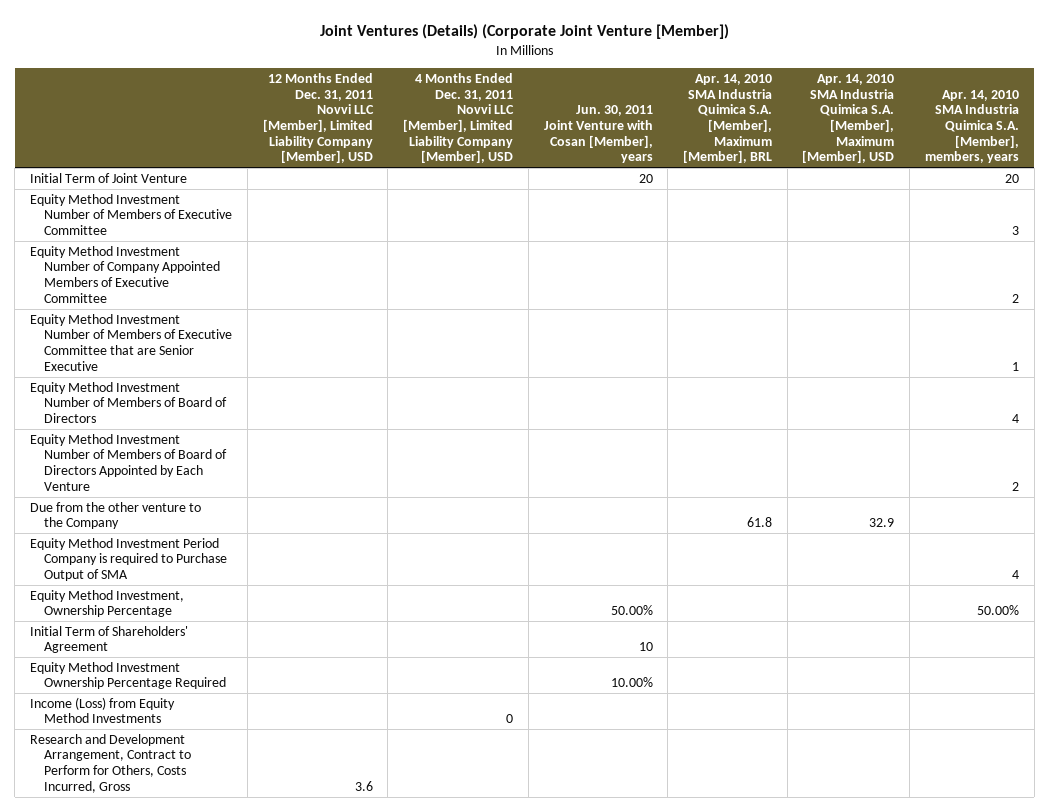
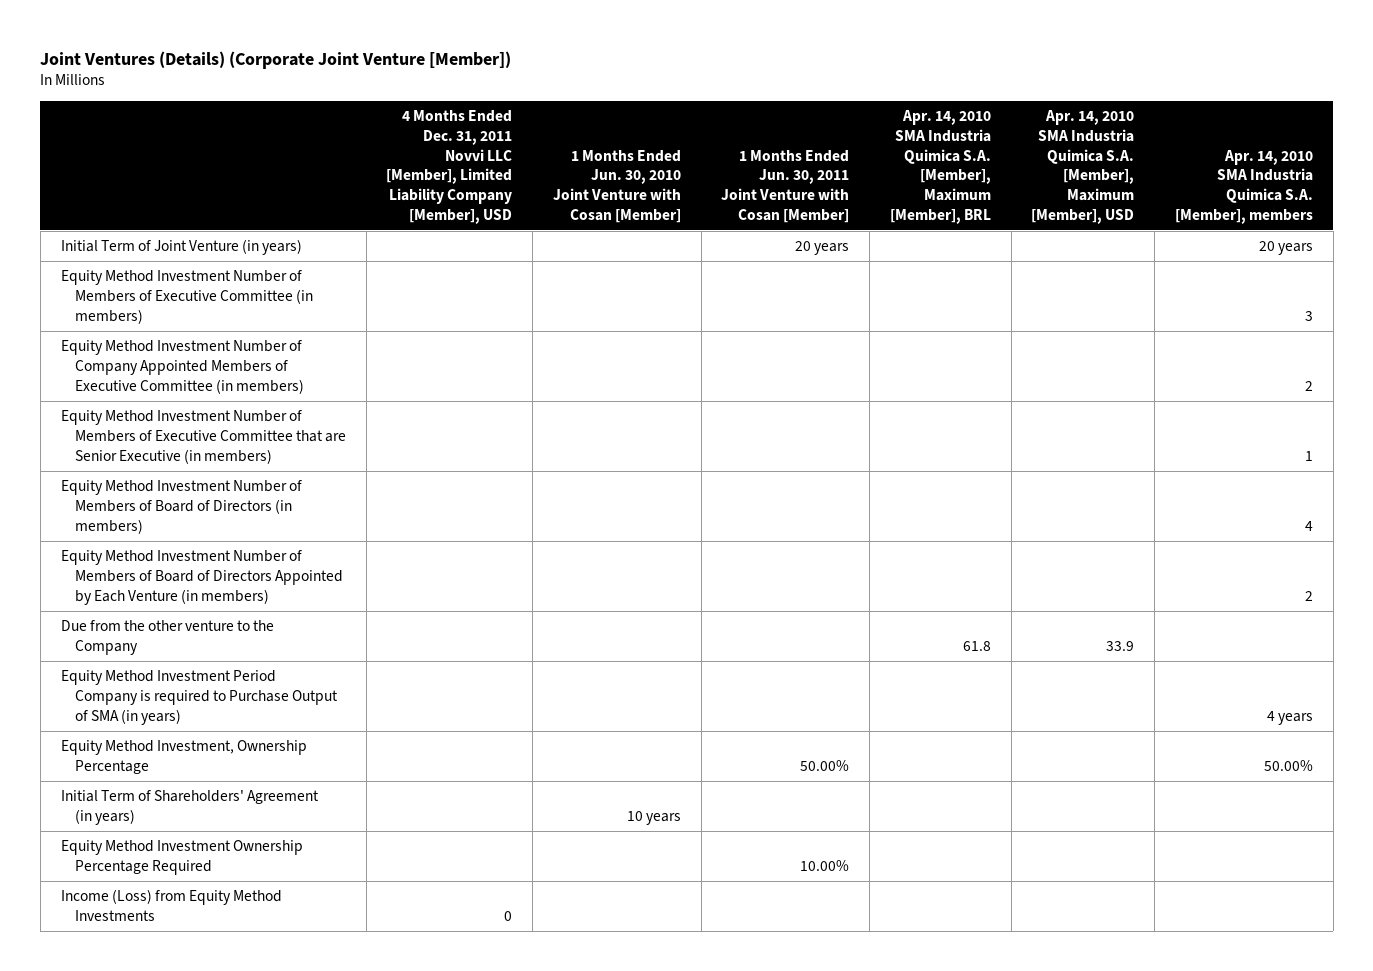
- | 12 Months Ended Dec. 31, 2011 Novvi LLC [Member], Limited Liability Company [Member], USD | 4 Months Ended Dec. 31, 2011 Novvi LLC [Member], Limited Liability Company [Member], USD | Jun. 30, 2011 Joint Venture with Cosan [Member], years | Apr. 14, 2010 SMA Industria Quimica S.A. [Member], Maximum [Member], BRL | Apr. 14, 2010 SMA Industria Quimica S.A. [Member], Maximum [Member], USD | Apr. 14, 2010 SMA Industria Quimica S.A. [Member], members, years
+ | 4 Months Ended Dec. 31, 2011 Novvi LLC [Member], Limited Liability Company [Member], USD | 1 Months Ended Jun. 30, 2010 Joint Venture with Cosan [Member] | 1 Months Ended Jun. 30, 2011 Joint Venture with Cosan [Member] | Apr. 14, 2010 SMA Industria Quimica S.A. [Member], Maximum [Member], BRL | Apr. 14, 2010 SMA Industria Quimica S.A. [Member], Maximum [Member], USD | Apr. 14, 2010 SMA Industria Quimica S.A. [Member], members
- Initial Term of Joint Venture | | | 20 | | | 20
- Equity Method Investment Number of Members of Executive Committee | | | | | | 3
- Equity Method Investment Number of Company Appointed Members of Executive Committee | | | | | | 2
- Equity Method Investment Number of Members of Executive Committee that are Senior Executive | | | | | | 1
- Equity Method Investment Number of Members of Board of Directors | | | | | | 4
- Equity Method Investment Number of Members of Board of Directors Appointed by Each Venture | | | | | | 2
- Due from the other venture to the Company | | | | 61.8 | 32.9 |
- Equity Method Investment Period Company is required to Purchase Output of SMA | | | | | | 4
+ Initial Term of Joint Venture (in years) | | | 20 years | | | 20 years
+ Equity Method Investment Number of Members of Executive Committee (in members) | | | | | | 3
+ Equity Method Investment Number of Company Appointed Members of Executive Committee (in members) | | | | | | 2
+ Equity Method Investment Number of Members of Executive Committee that are Senior Executive (in members) | | | | | | 1
+ Equity Method Investment Number of Members of Board of Directors (in members) | | | | | | 4
+ Equity Method Investment Number of Members of Board of Directors Appointed by Each Venture (in members) | | | | | | 2
+ Due from the other venture to the Company | | | | 61.8 | 33.9 |
+ Equity Method Investment Period Company is required to Purchase Output of SMA (in years) | | | | | | 4 years
- Initial Term of Shareholders' Agreement | | | 10 | | |
+ Initial Term of Shareholders' Agreement (in years) | | 10 years | | | |
- Research and Development Arrangement, Contract to Perform for Others, Costs Incurred, Gross | 3.6 | | | | |

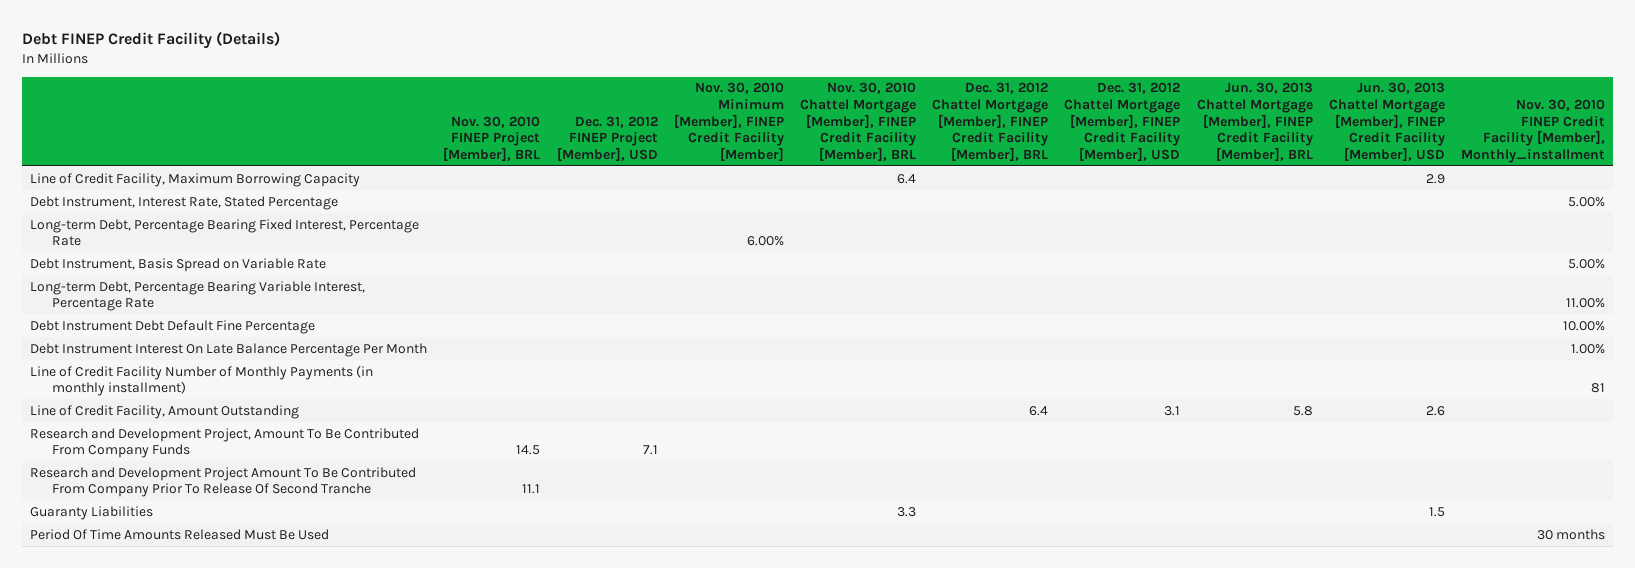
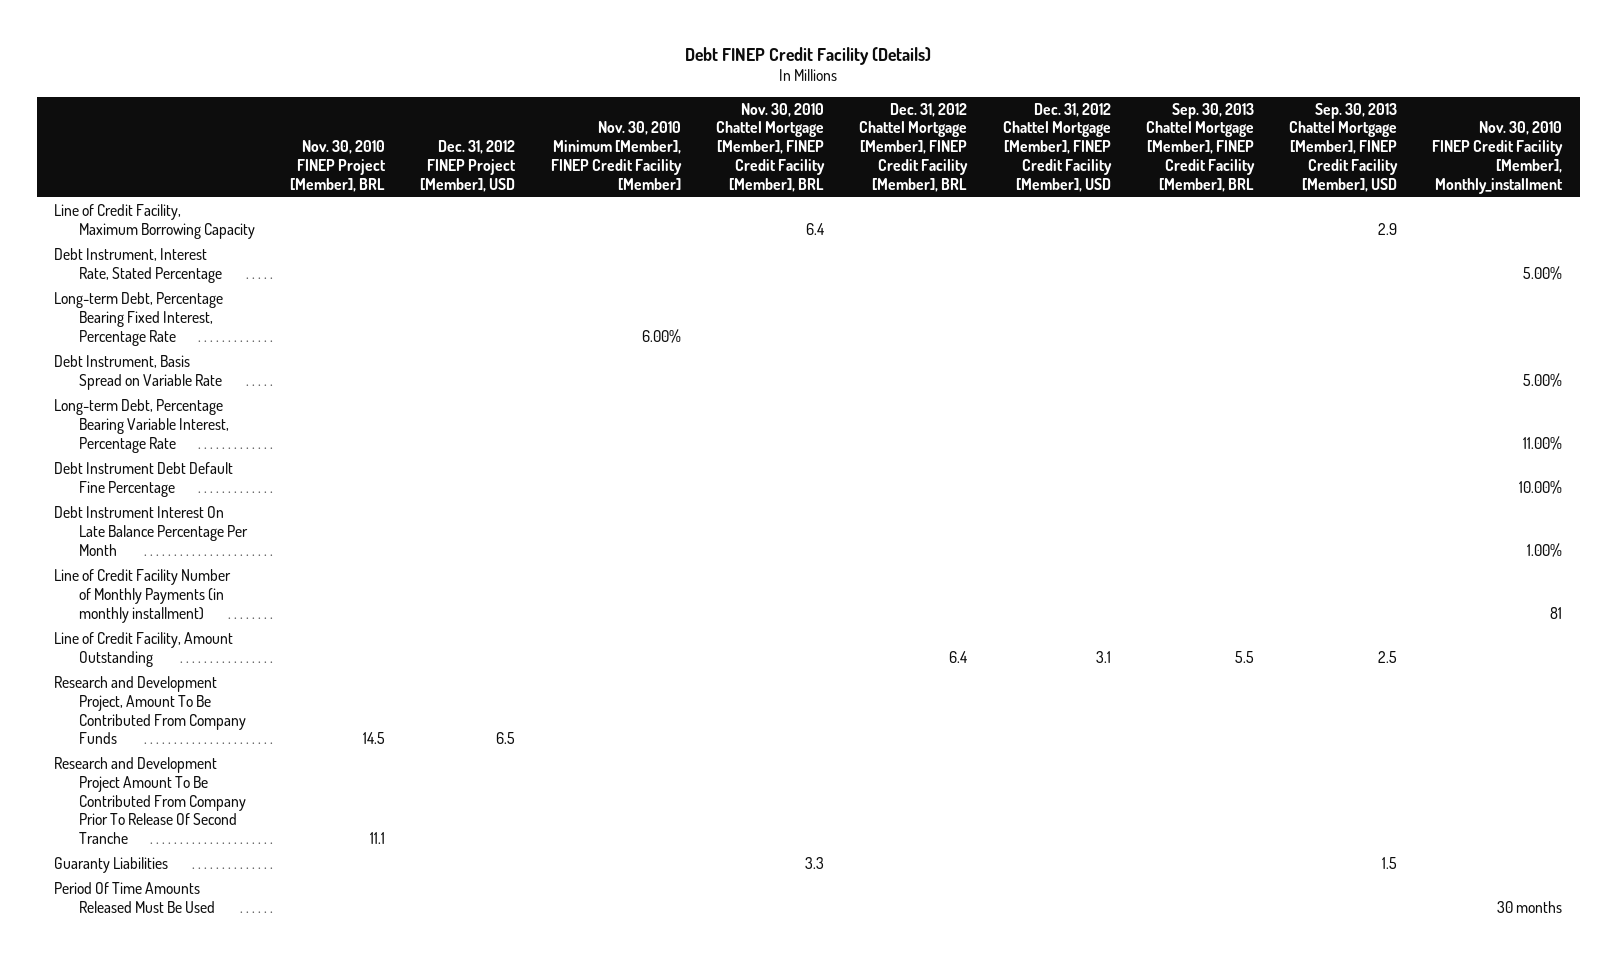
- | Nov. 30, 2010 FINEP Project [Member], BRL | Dec. 31, 2012 FINEP Project [Member], USD | Nov. 30, 2010 Minimum [Member], FINEP Credit Facility [Member] | Nov. 30, 2010 Chattel Mortgage [Member], FINEP Credit Facility [Member], BRL | Dec. 31, 2012 Chattel Mortgage [Member], FINEP Credit Facility [Member], BRL | Dec. 31, 2012 Chattel Mortgage [Member], FINEP Credit Facility [Member], USD | Jun. 30, 2013 Chattel Mortgage [Member], FINEP Credit Facility [Member], BRL | Jun. 30, 2013 Chattel Mortgage [Member], FINEP Credit Facility [Member], USD | Nov. 30, 2010 FINEP Credit Facility [Member], Monthly_installment
+ | Nov. 30, 2010 FINEP Project [Member], BRL | Dec. 31, 2012 FINEP Project [Member], USD | Nov. 30, 2010 Minimum [Member], FINEP Credit Facility [Member] | Nov. 30, 2010 Chattel Mortgage [Member], FINEP Credit Facility [Member], BRL | Dec. 31, 2012 Chattel Mortgage [Member], FINEP Credit Facility [Member], BRL | Dec. 31, 2012 Chattel Mortgage [Member], FINEP Credit Facility [Member], USD | Sep. 30, 2013 Chattel Mortgage [Member], FINEP Credit Facility [Member], BRL | Sep. 30, 2013 Chattel Mortgage [Member], FINEP Credit Facility [Member], USD | Nov. 30, 2010 FINEP Credit Facility [Member], Monthly_installment
- Research and Development Project, Amount To Be Contributed From Company Funds | 14.5 | 7.1 | | | | | | |
+ Research and Development Project, Amount To Be Contributed From Company Funds | 14.5 | 6.5 | | | | | | |

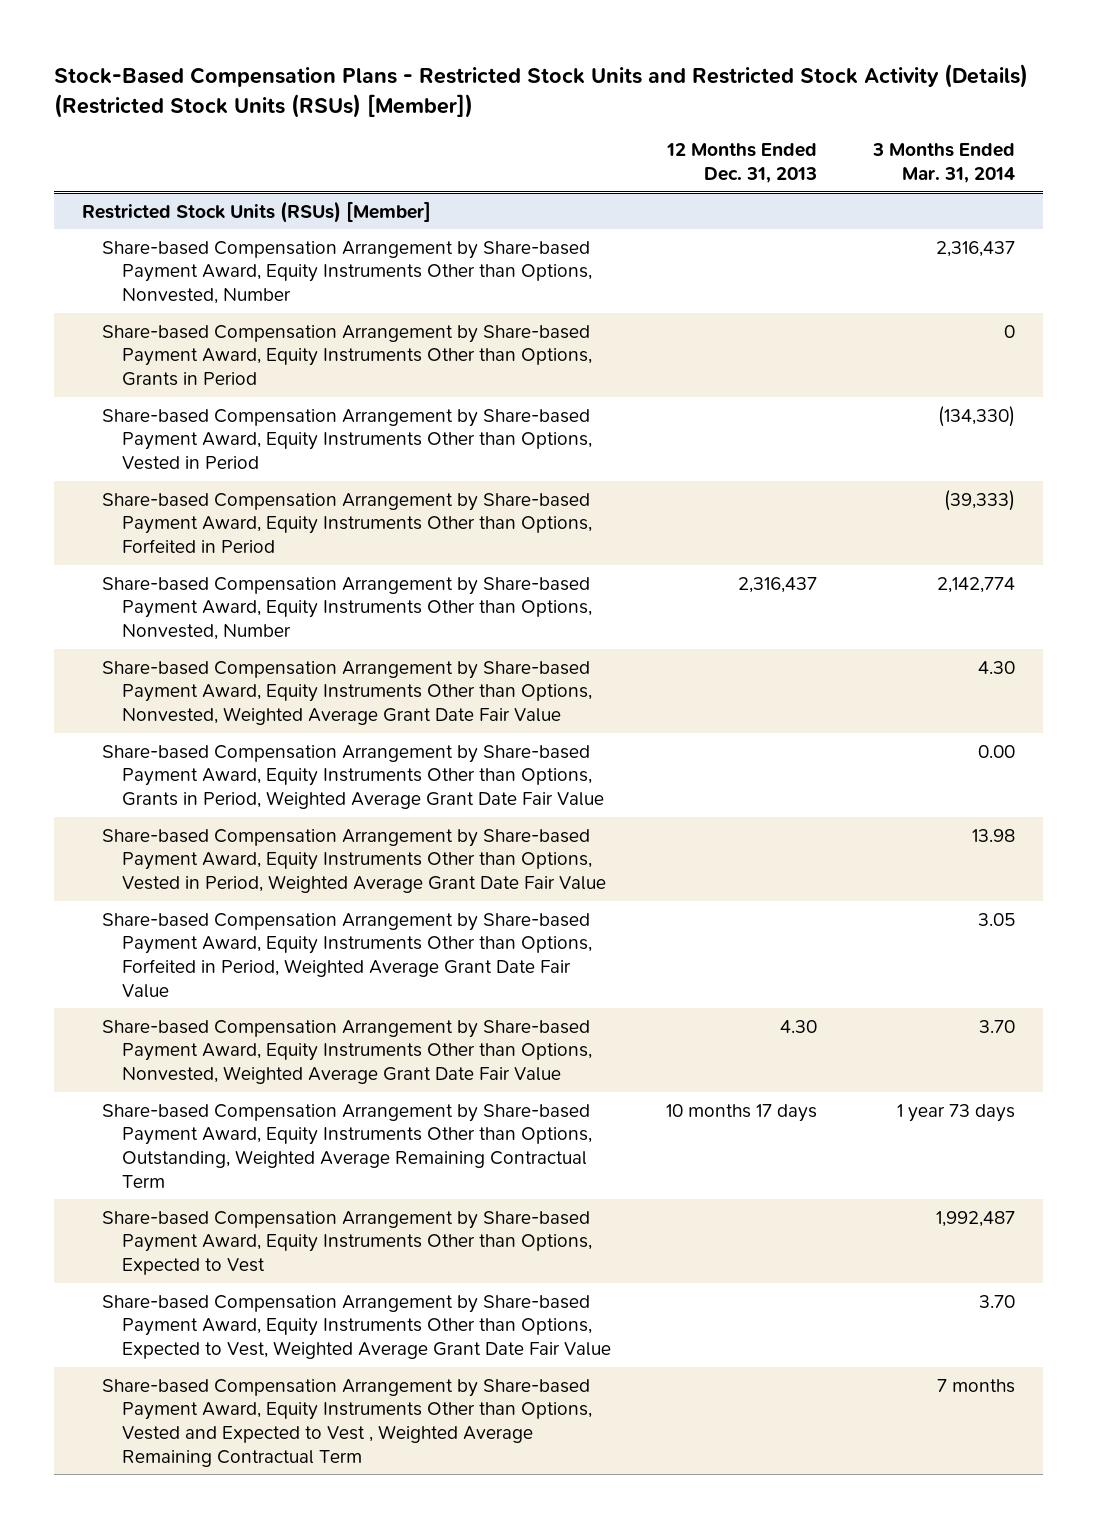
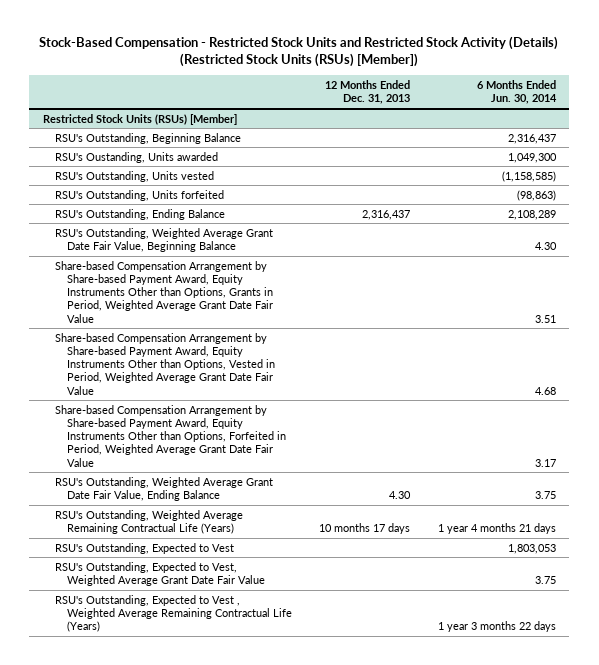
- Stock-Based Compensation Plans - Restricted Stock Units and Restricted Stock Activity (Details) (Restricted Stock Units (RSUs) [Member])
+ Stock-Based Compensation - Restricted Stock Units and Restricted Stock Activity (Details) (Restricted Stock Units (RSUs) [Member])
- | 12 Months Ended Dec. 31, 2013 | 3 Months Ended Mar. 31, 2014
+ | 12 Months Ended Dec. 31, 2013 | 6 Months Ended Jun. 30, 2014
@ Restricted Stock Units (RSUs) [Member]
- Share-based Compensation Arrangement by Share-based Payment Award, Equity Instruments Other than Options, Nonvested, Number | | 2,316,437
- Share-based Compensation Arrangement by Share-based Payment Award, Equity Instruments Other than Options, Grants in Period | | 0
- Share-based Compensation Arrangement by Share-based Payment Award, Equity Instruments Other than Options, Vested in Period | | (134,330)
- Share-based Compensation Arrangement by Share-based Payment Award, Equity Instruments Other than Options, Forfeited in Period | | (39,333)
- Share-based Compensation Arrangement by Share-based Payment Award, Equity Instruments Other than Options, Nonvested, Number | 2,316,437 | 2,142,774
- Share-based Compensation Arrangement by Share-based Payment Award, Equity Instruments Other than Options, Nonvested, Weighted Average Grant Date Fair Value | | 4.30
+ RSU's Outstanding, Beginning Balance | | 2,316,437
+ RSU's Oustanding, Units awarded | | 1,049,300
+ RSU's Outstanding, Units vested | | (1,158,585)
+ RSU's Outstanding, Units forfeited | | (98,863)
+ RSU's Outstanding, Ending Balance | 2,316,437 | 2,108,289
+ RSU's Outstanding, Weighted Average Grant Date Fair Value, Beginning Balance | | 4.30
- Share-based Compensation Arrangement by Share-based Payment Award, Equity Instruments Other than Options, Nonvested, Weighted Average Grant Date Fair Value | 4.30 | 3.70
- Share-based Compensation Arrangement by Share-based Payment Award, Equity Instruments Other than Options, Outstanding, Weighted Average Remaining Contractual Term | 10 months 17 days | 1 year 73 days
- Share-based Compensation Arrangement by Share-based Payment Award, Equity Instruments Other than Options, Expected to Vest | | 1,992,487
- Share-based Compensation Arrangement by Share-based Payment Award, Equity Instruments Other than Options, Expected to Vest, Weighted Average Grant Date Fair Value | | 3.70
- Share-based Compensation Arrangement by Share-based Payment Award, Equity Instruments Other than Options, Vested and Expected to Vest , Weighted Average Remaining Contractual Term | | 7 months
+ RSU's Outstanding, Weighted Average Grant Date Fair Value, Ending Balance | 4.30 | 3.75
+ RSU's Outstanding, Weighted Average Remaining Contractual Life (Years) | 10 months 17 days | 1 year 4 months 21 days
+ RSU's Outstanding, Expected to Vest | | 1,803,053
+ RSU's Outstanding, Expected to Vest, Weighted Average Grant Date Fair Value | | 3.75
+ RSU's Outstanding, Expected to Vest , Weighted Average Remaining Contractual Life (Years) | | 1 year 3 months 22 days

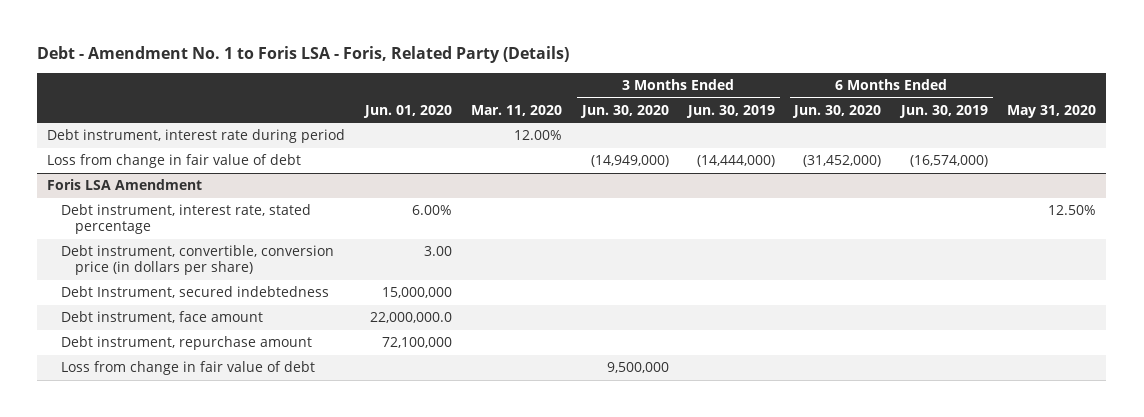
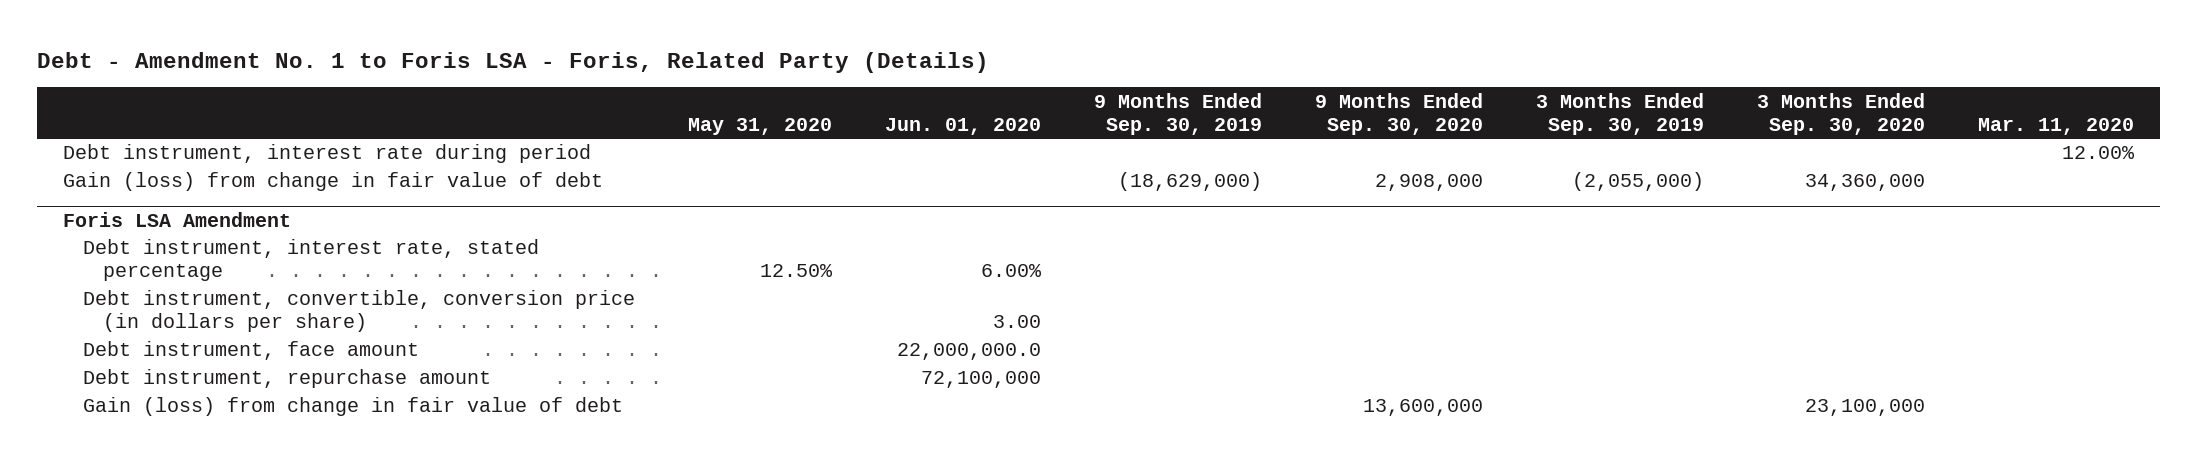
- | Jun. 01, 2020 | Mar. 11, 2020 | 3 Months Ended Jun. 30, 2020 | 3 Months Ended Jun. 30, 2019 | 6 Months Ended Jun. 30, 2020 | 6 Months Ended Jun. 30, 2019 | May 31, 2020
+ | May 31, 2020 | Jun. 01, 2020 | 9 Months Ended Sep. 30, 2019 | 9 Months Ended Sep. 30, 2020 | 3 Months Ended Sep. 30, 2019 | 3 Months Ended Sep. 30, 2020 | Mar. 11, 2020
- Loss from change in fair value of debt | | | (14,949,000) | (14,444,000) | (31,452,000) | (16,574,000) |
+ Gain (loss) from change in fair value of debt | | | (18,629,000) | 2,908,000 | (2,055,000) | 34,360,000 |
@ Foris LSA Amendment
- Debt Instrument, secured indebtedness | 15,000,000 | | | | | |
- Loss from change in fair value of debt | | | 9,500,000 | | | |
+ Gain (loss) from change in fair value of debt | | | | 13,600,000 | | 23,100,000 |

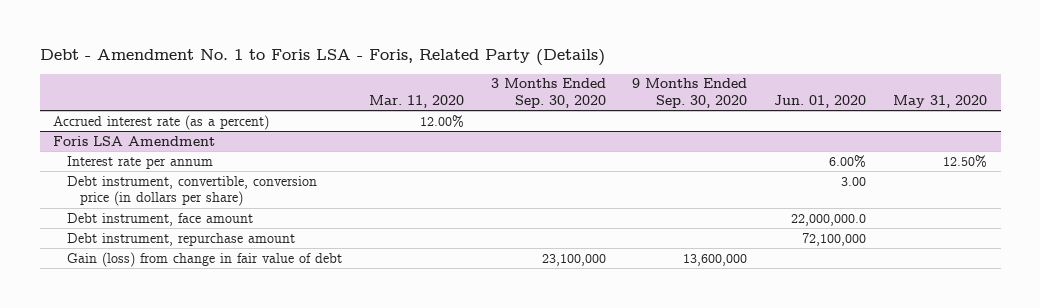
- | May 31, 2020 | Jun. 01, 2020 | 9 Months Ended Sep. 30, 2019 | 9 Months Ended Sep. 30, 2020 | 3 Months Ended Sep. 30, 2019 | 3 Months Ended Sep. 30, 2020 | Mar. 11, 2020
+ | Mar. 11, 2020 | 3 Months Ended Sep. 30, 2020 | 9 Months Ended Sep. 30, 2020 | Jun. 01, 2020 | May 31, 2020
- Debt instrument, interest rate during period | | | | | | | 12.00%
- Gain (loss) from change in fair value of debt | | | (18,629,000) | 2,908,000 | (2,055,000) | 34,360,000 |
+ Accrued interest rate (as a percent) | 12.00% | | | |
@ Foris LSA Amendment
- Debt instrument, interest rate, stated percentage | 12.50% | 6.00% | | | | |
+ Interest rate per annum | | | | 6.00% | 12.50%

